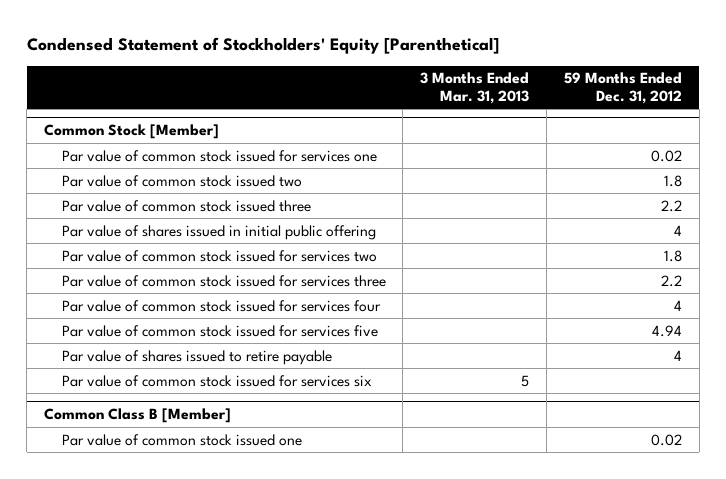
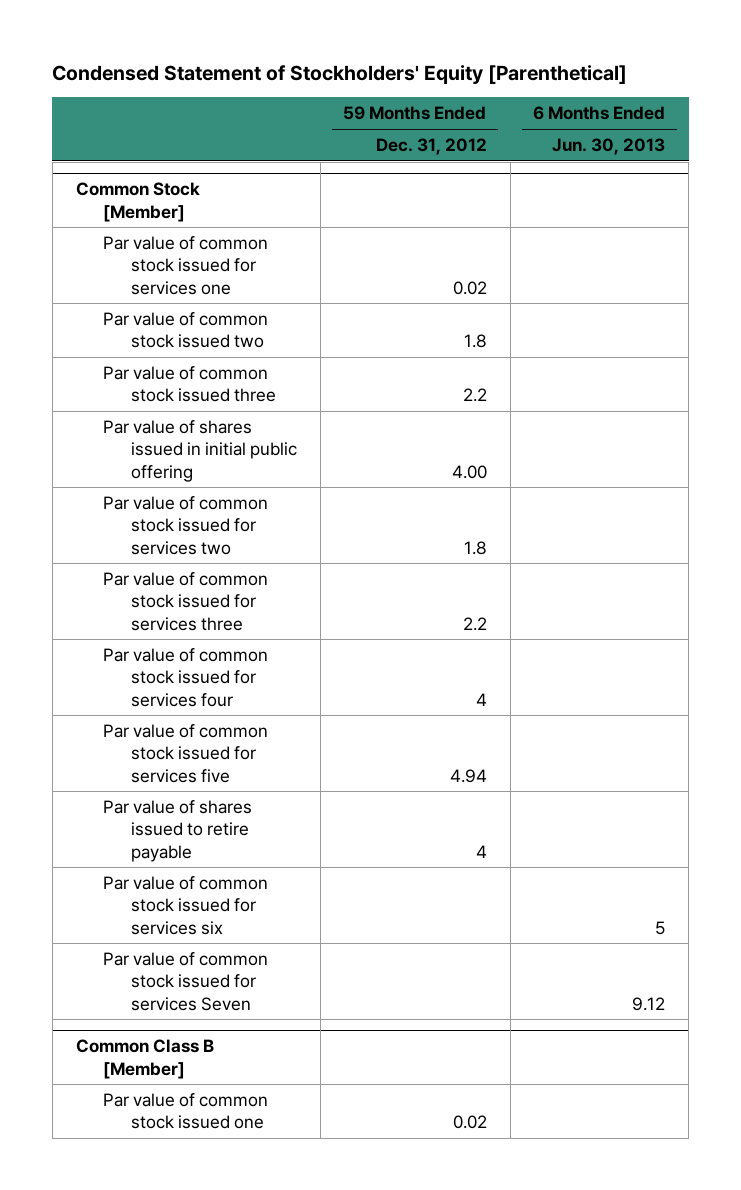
- | 3 Months Ended Mar. 31, 2013 | 59 Months Ended Dec. 31, 2012
+ | 59 Months Ended Dec. 31, 2012 | 6 Months Ended Jun. 30, 2013
@ Common Stock [Member]
- Par value of shares issued in initial public offering | | 4
+ Par value of shares issued in initial public offering | 4.00 |
+ Par value of common stock issued for services Seven | | 9.12

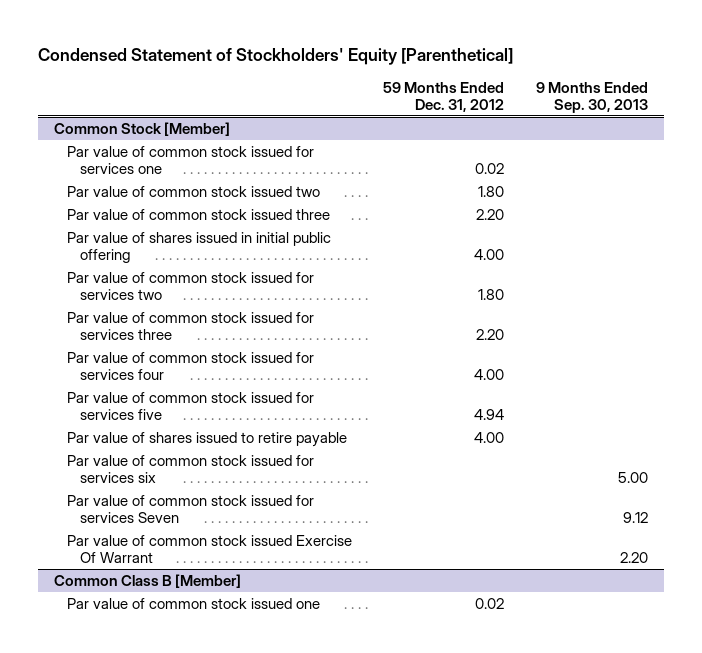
- | 59 Months Ended Dec. 31, 2012 | 6 Months Ended Jun. 30, 2013
+ | 59 Months Ended Dec. 31, 2012 | 9 Months Ended Sep. 30, 2013
@ Common Stock [Member]
- Par value of common stock issued two | 1.8 |
- Par value of common stock issued three | 2.2 |
+ Par value of common stock issued two | 1.80 |
+ Par value of common stock issued three | 2.20 |
- Par value of common stock issued for services two | 1.8 |
- Par value of common stock issued for services three | 2.2 |
- Par value of common stock issued for services four | 4 |
+ Par value of common stock issued for services two | 1.80 |
+ Par value of common stock issued for services three | 2.20 |
+ Par value of common stock issued for services four | 4.00 |
- Par value of shares issued to retire payable | 4 |
+ Par value of shares issued to retire payable | 4.00 |
+ Par value of common stock issued Exercise Of Warrant | | 2.20

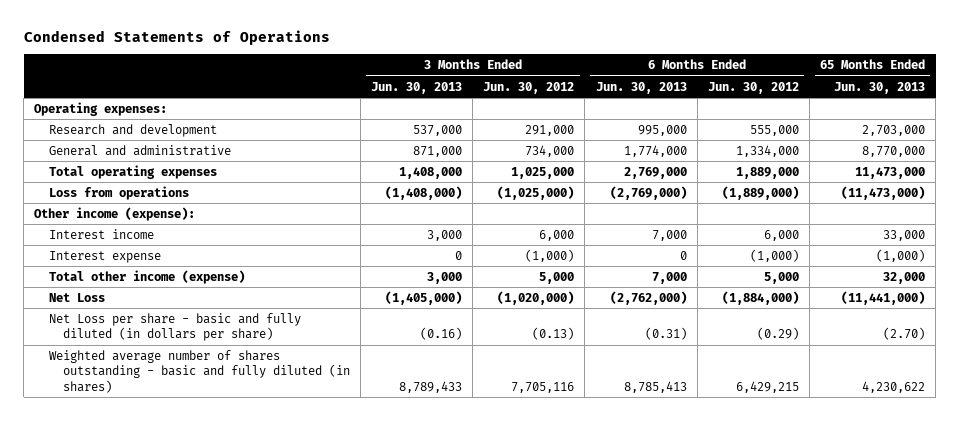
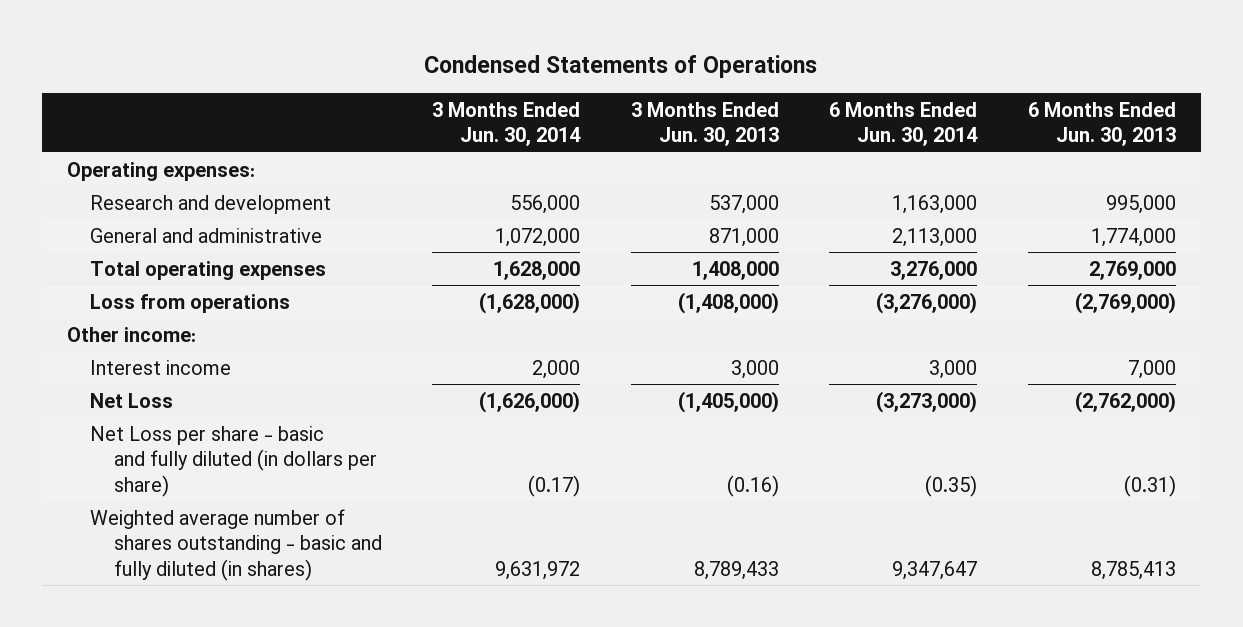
- | 3 Months Ended Jun. 30, 2013 | 3 Months Ended Jun. 30, 2012 | 6 Months Ended Jun. 30, 2013 | 6 Months Ended Jun. 30, 2012 | 65 Months Ended Jun. 30, 2013
+ | 3 Months Ended Jun. 30, 2014 | 3 Months Ended Jun. 30, 2013 | 6 Months Ended Jun. 30, 2014 | 6 Months Ended Jun. 30, 2013
- Other income (expense):
+ Other income:
- Interest expense | 0 | (1,000) | 0 | (1,000) | (1,000)
- Total other income (expense) | 3,000 | 5,000 | 7,000 | 5,000 | 32,000

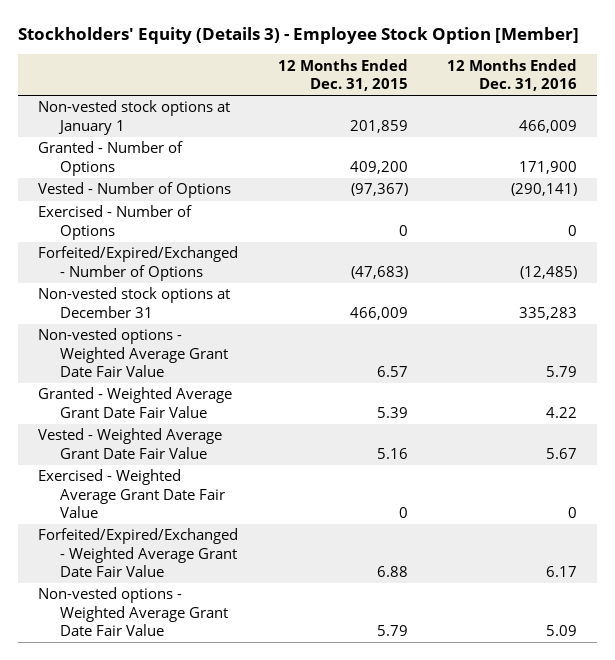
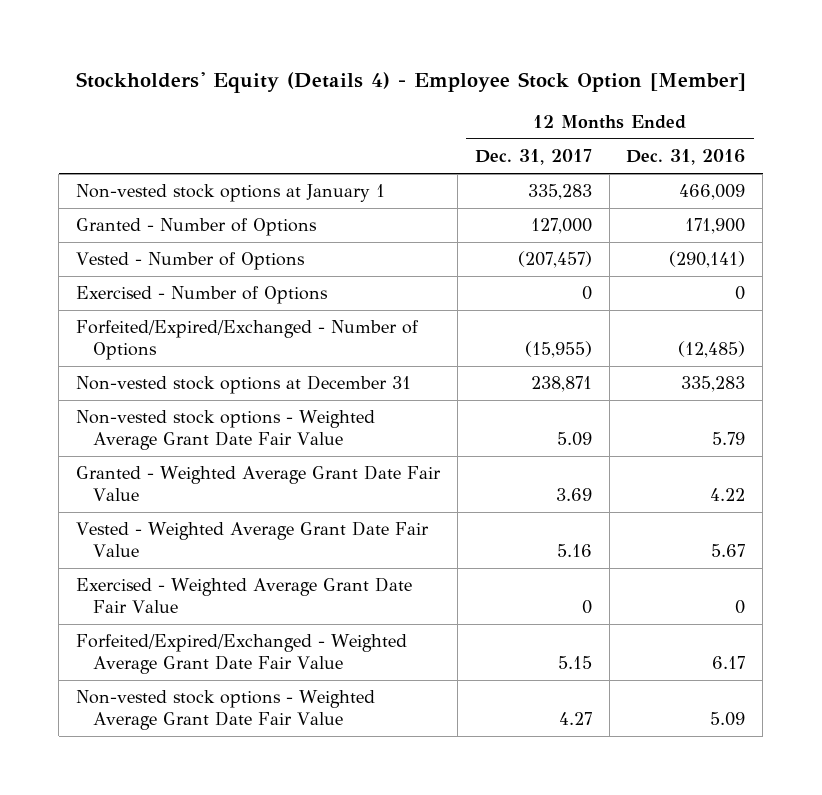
- Stockholders' Equity (Details 3) - Employee Stock Option [Member]
+ Stockholders' Equity (Details 4) - Employee Stock Option [Member]
- | 12 Months Ended Dec. 31, 2015 | 12 Months Ended Dec. 31, 2016
+ | 12 Months Ended Dec. 31, 2017 | 12 Months Ended Dec. 31, 2016
- Non-vested options - Weighted Average Grant Date Fair Value | 6.57 | 5.79
+ Non-vested stock options - Weighted Average Grant Date Fair Value | 5.09 | 5.79
- Non-vested options - Weighted Average Grant Date Fair Value | 5.79 | 5.09
+ Non-vested stock options - Weighted Average Grant Date Fair Value | 4.27 | 5.09

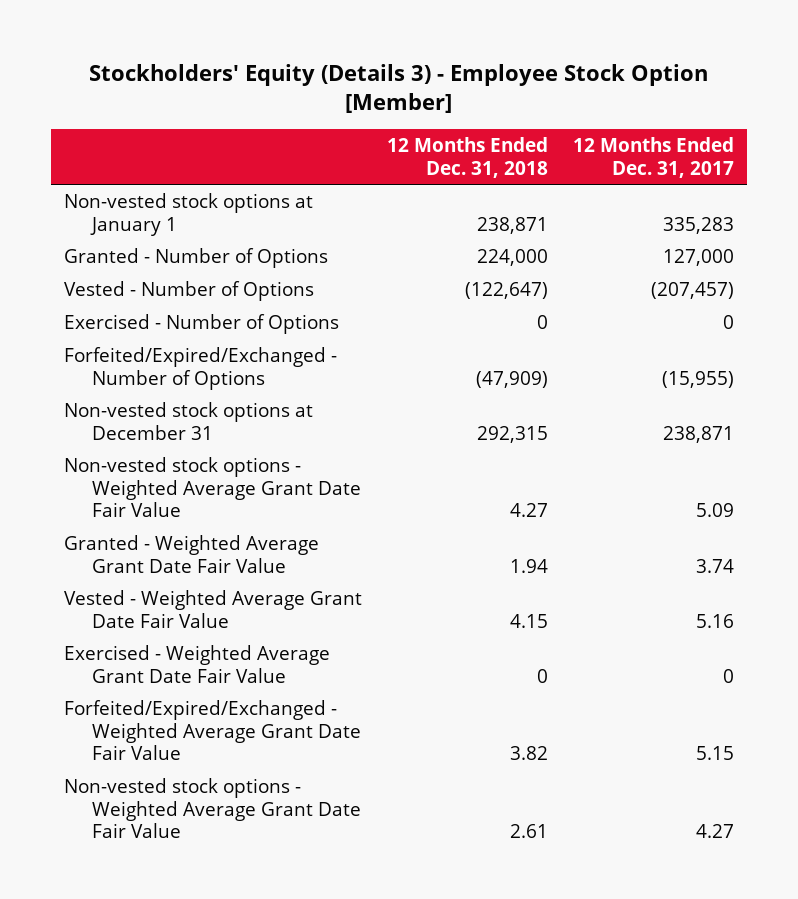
- Stockholders' Equity (Details 4) - Employee Stock Option [Member]
+ Stockholders' Equity (Details 3) - Employee Stock Option [Member]
- | 12 Months Ended Dec. 31, 2017 | 12 Months Ended Dec. 31, 2016
+ | 12 Months Ended Dec. 31, 2018 | 12 Months Ended Dec. 31, 2017
- Granted - Weighted Average Grant Date Fair Value | 3.69 | 4.22
+ Granted - Weighted Average Grant Date Fair Value | 1.94 | 3.74

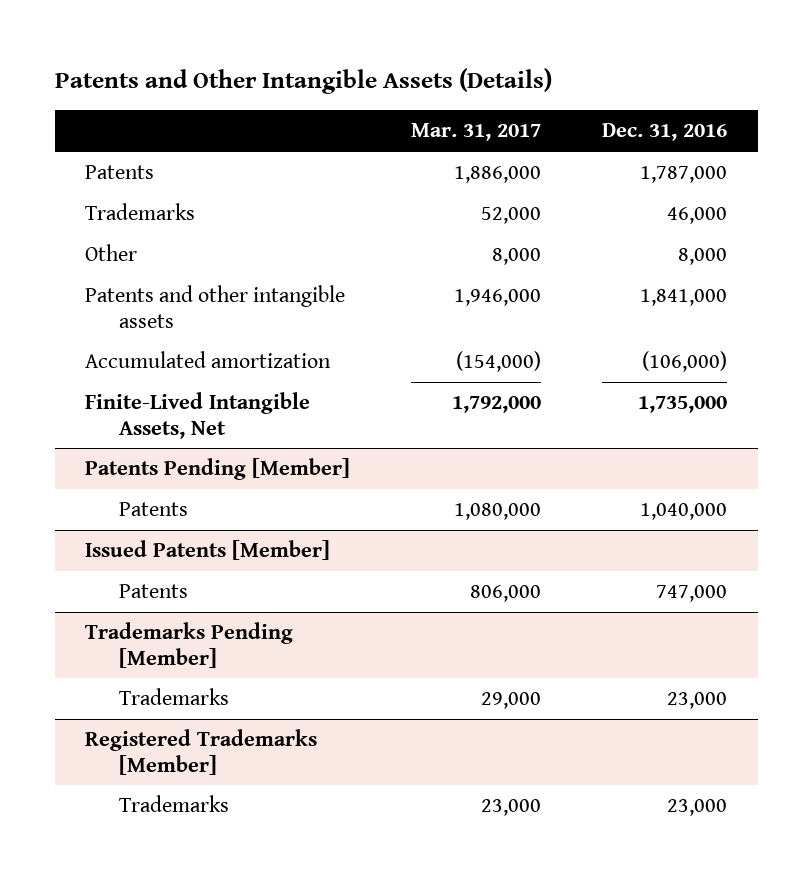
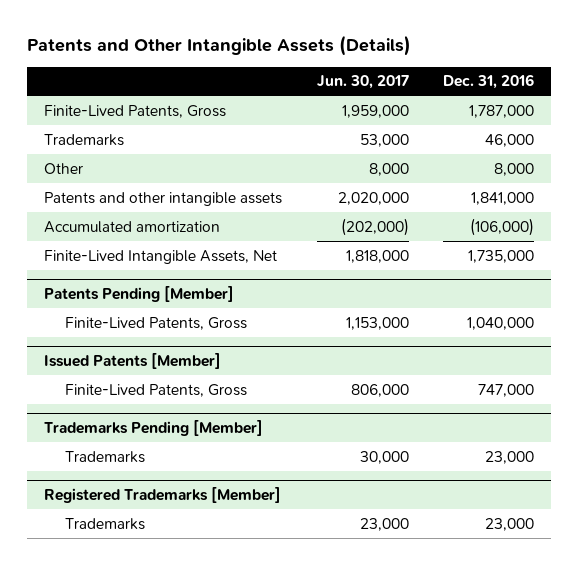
- | Mar. 31, 2017 | Dec. 31, 2016
+ | Jun. 30, 2017 | Dec. 31, 2016
- Patents | 1,886,000 | 1,787,000
+ Finite-Lived Patents, Gross | 1,959,000 | 1,787,000
@ Patents Pending [Member]
- Patents | 1,080,000 | 1,040,000
+ Finite-Lived Patents, Gross | 1,153,000 | 1,040,000
@ Issued Patents [Member]
- Patents | 806,000 | 747,000
+ Finite-Lived Patents, Gross | 806,000 | 747,000

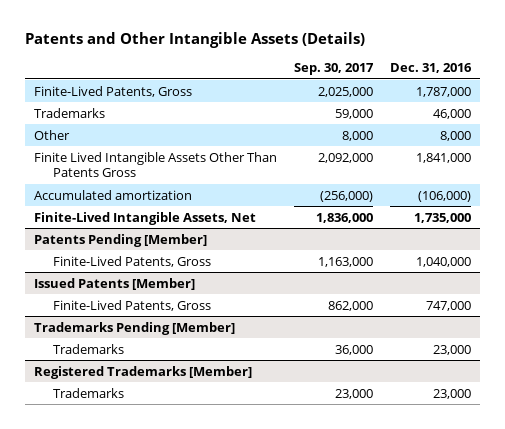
- | Jun. 30, 2017 | Dec. 31, 2016
+ | Sep. 30, 2017 | Dec. 31, 2016
- Patents and other intangible assets | 2,020,000 | 1,841,000
+ Finite Lived Intangible Assets Other Than Patents Gross | 2,092,000 | 1,841,000

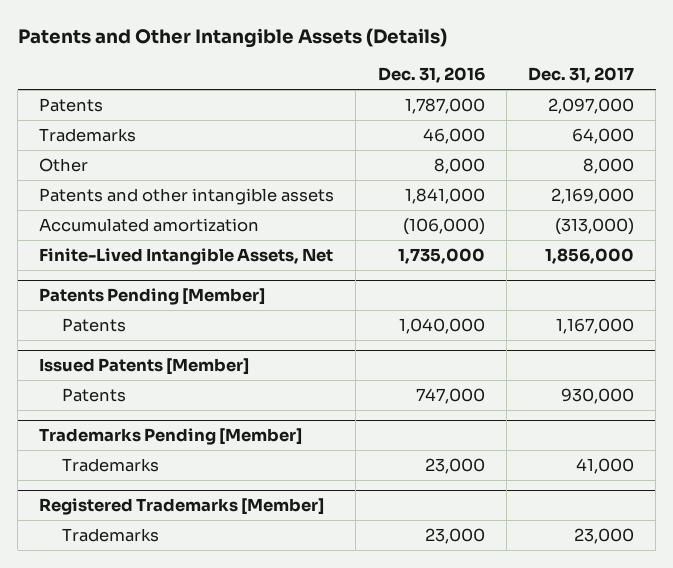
- | Sep. 30, 2017 | Dec. 31, 2016
+ | Dec. 31, 2016 | Dec. 31, 2017
- Finite-Lived Patents, Gross | 2,025,000 | 1,787,000
+ Patents | 1,787,000 | 2,097,000
- Finite Lived Intangible Assets Other Than Patents Gross | 2,092,000 | 1,841,000
+ Patents and other intangible assets | 1,841,000 | 2,169,000
@ Patents Pending [Member]
- Finite-Lived Patents, Gross | 1,163,000 | 1,040,000
+ Patents | 1,040,000 | 1,167,000
@ Issued Patents [Member]
- Finite-Lived Patents, Gross | 862,000 | 747,000
+ Patents | 747,000 | 930,000

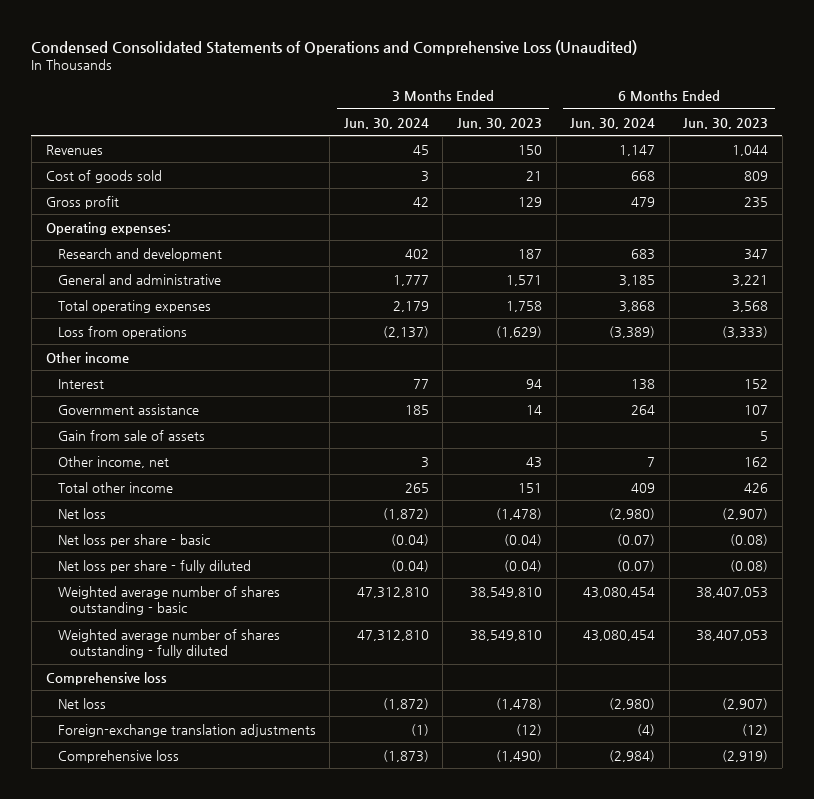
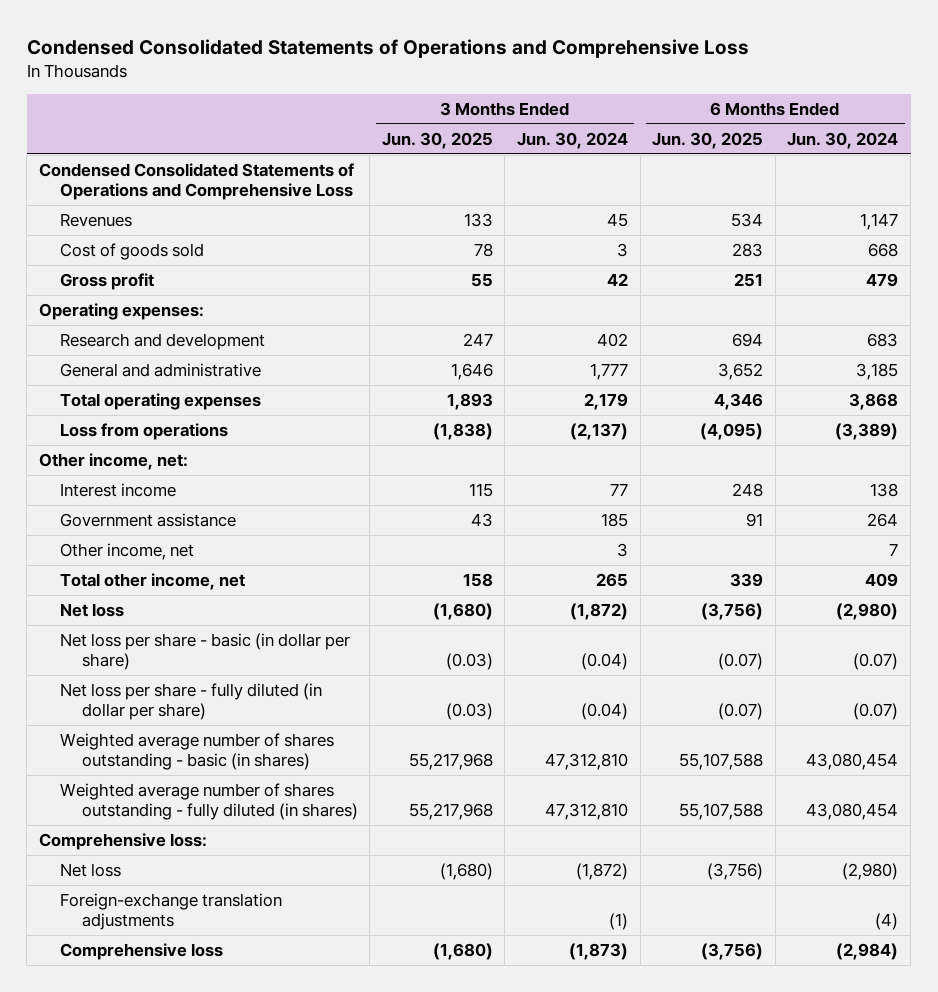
- Condensed Consolidated Statements of Operations and Comprehensive Loss (Unaudited)
+ Condensed Consolidated Statements of Operations and Comprehensive Loss
- | 3 Months Ended Jun. 30, 2024 | 3 Months Ended Jun. 30, 2023 | 6 Months Ended Jun. 30, 2024 | 6 Months Ended Jun. 30, 2023
+ | 3 Months Ended Jun. 30, 2025 | 3 Months Ended Jun. 30, 2024 | 6 Months Ended Jun. 30, 2025 | 6 Months Ended Jun. 30, 2024
+ Condensed Consolidated Statements of Operations and Comprehensive Loss
- Other income
- Interest | 77 | 94 | 138 | 152
+ Other income, net:
+ Interest income | 115 | 77 | 248 | 138
- Gain from sale of assets | | | | 5
- Total other income | 265 | 151 | 409 | 426
+ Total other income, net | 158 | 265 | 339 | 409
- Net loss per share - basic | (0.04) | (0.04) | (0.07) | (0.08)
- Net loss per share - fully diluted | (0.04) | (0.04) | (0.07) | (0.08)
- Weighted average number of shares outstanding - basic | 47,312,810 | 38,549,810 | 43,080,454 | 38,407,053
- Weighted average number of shares outstanding - fully diluted | 47,312,810 | 38,549,810 | 43,080,454 | 38,407,053
- Comprehensive loss
+ Net loss per share - basic (in dollar per share) | (0.03) | (0.04) | (0.07) | (0.07)
+ Net loss per share - fully diluted (in dollar per share) | (0.03) | (0.04) | (0.07) | (0.07)
+ Weighted average number of shares outstanding - basic (in shares) | 55,217,968 | 47,312,810 | 55,107,588 | 43,080,454
+ Weighted average number of shares outstanding - fully diluted (in shares) | 55,217,968 | 47,312,810 | 55,107,588 | 43,080,454
+ Comprehensive loss:

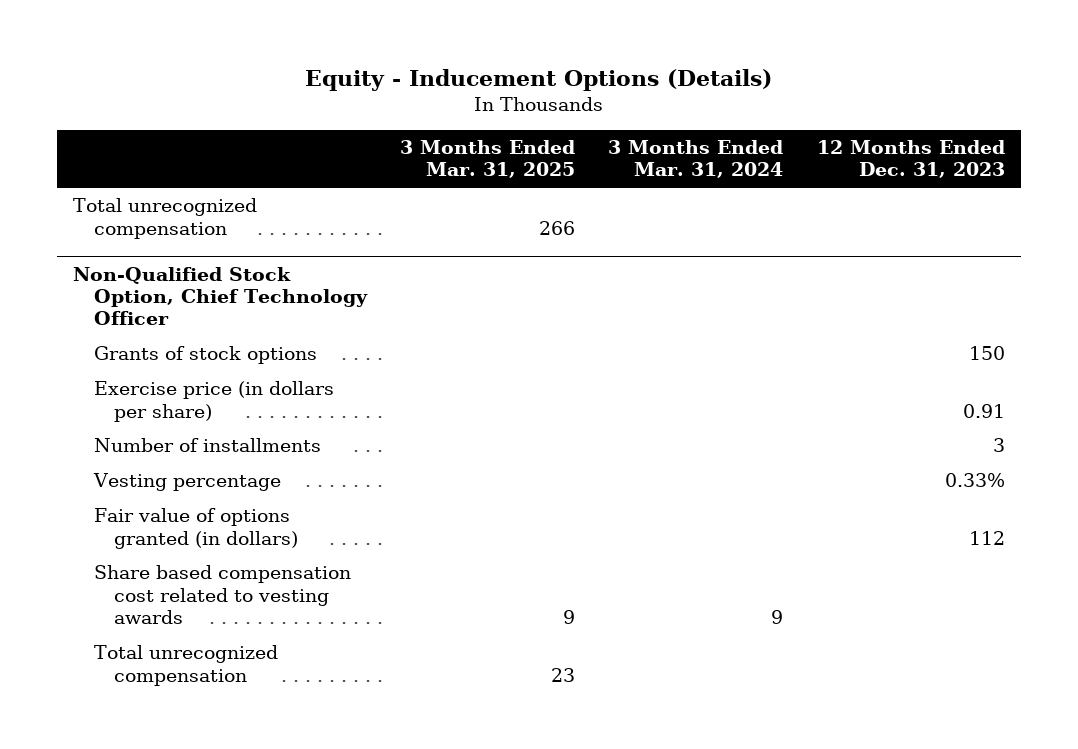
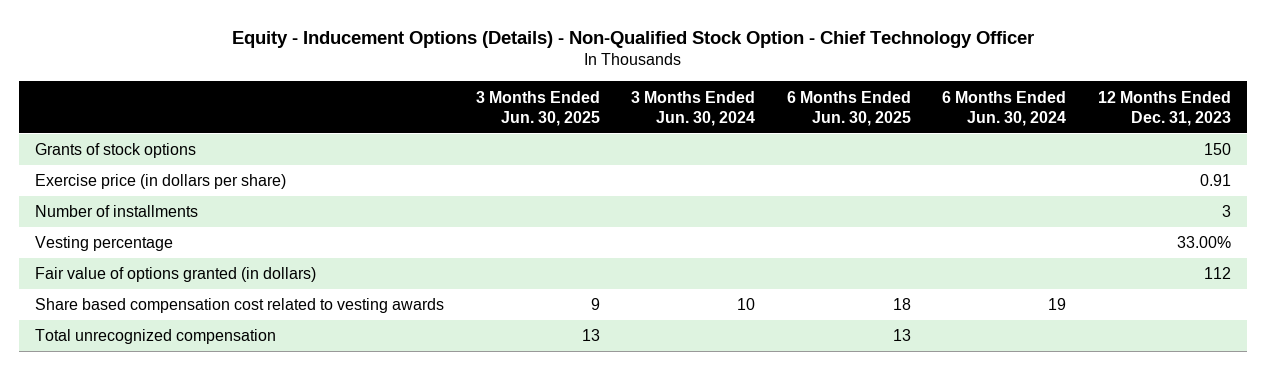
- Equity - Inducement Options (Details)
+ Equity - Inducement Options (Details) - Non-Qualified Stock Option - Chief Technology Officer
- | 3 Months Ended Mar. 31, 2025 | 3 Months Ended Mar. 31, 2024 | 12 Months Ended Dec. 31, 2023
+ | 3 Months Ended Jun. 30, 2025 | 3 Months Ended Jun. 30, 2024 | 6 Months Ended Jun. 30, 2025 | 6 Months Ended Jun. 30, 2024 | 12 Months Ended Dec. 31, 2023
- Total unrecognized compensation | 266 | |
- Non-Qualified Stock Option, Chief Technology Officer
- Vesting percentage | | | 0.33%
+ Vesting percentage | | | | | 33.00%

